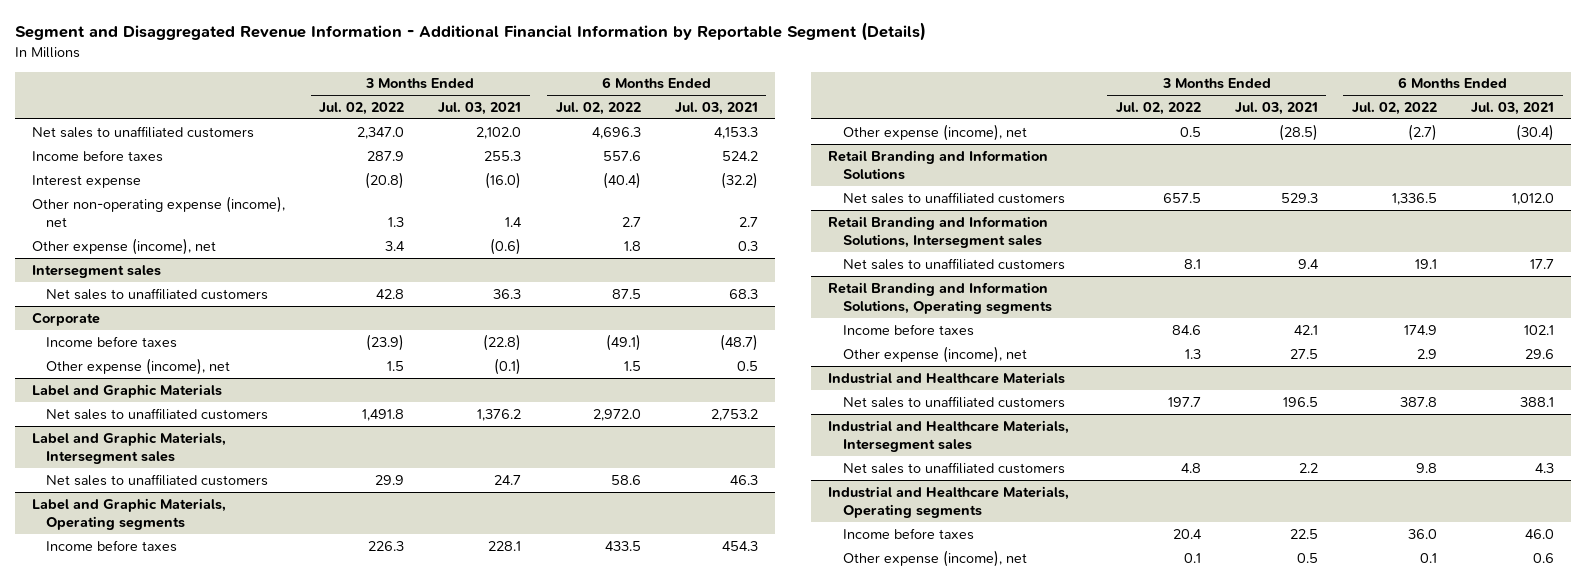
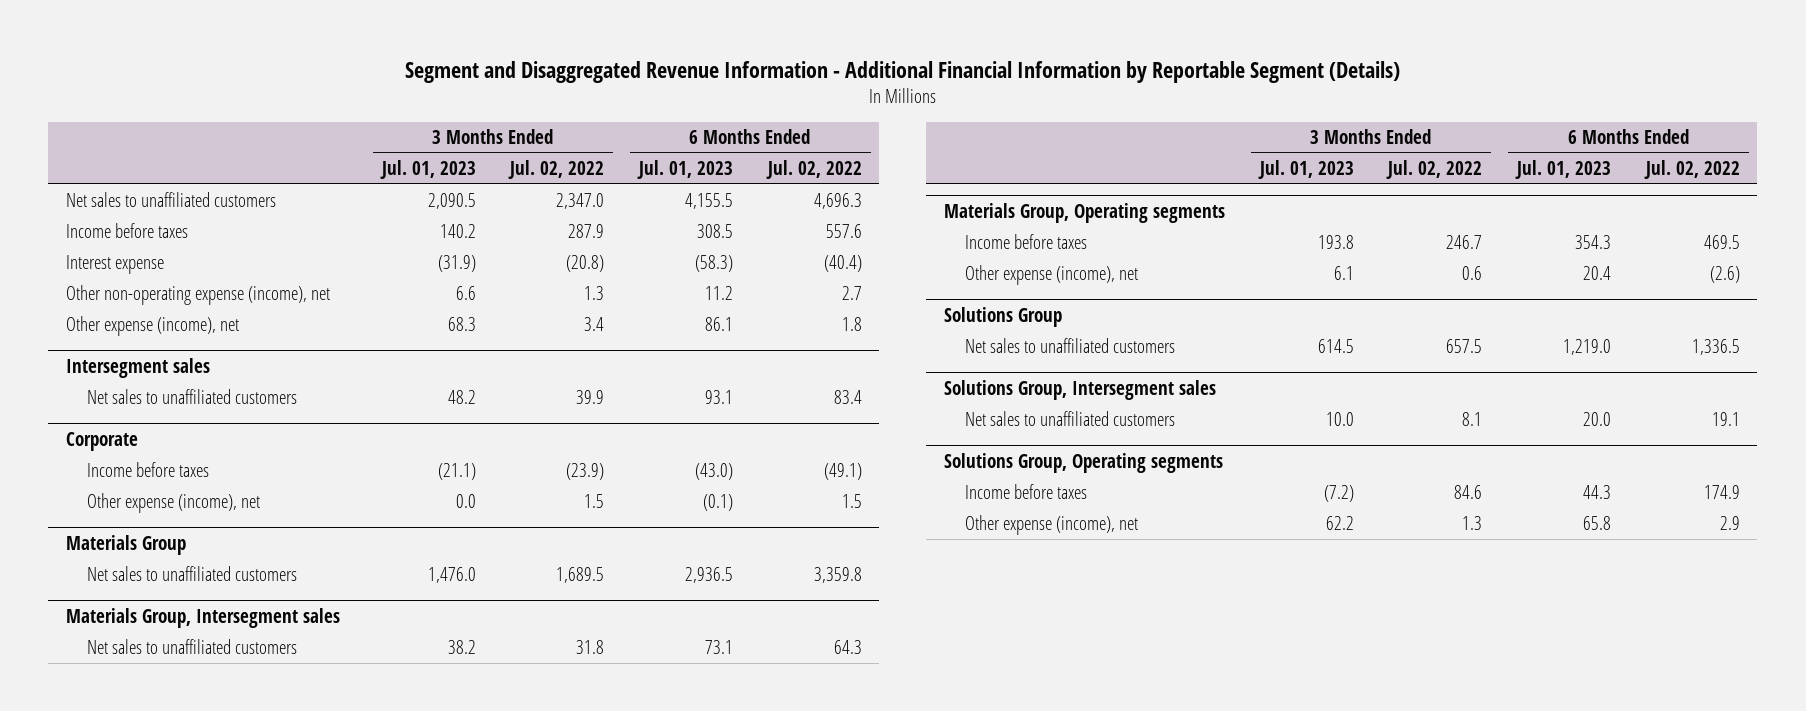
- | 3 Months Ended Jul. 02, 2022 | 3 Months Ended Jul. 03, 2021 | 6 Months Ended Jul. 02, 2022 | 6 Months Ended Jul. 03, 2021
+ | 3 Months Ended Jul. 01, 2023 | 3 Months Ended Jul. 02, 2022 | 6 Months Ended Jul. 01, 2023 | 6 Months Ended Jul. 02, 2022
@ Intersegment sales
- Net sales to unaffiliated customers | 42.8 | 36.3 | 87.5 | 68.3
+ Net sales to unaffiliated customers | 48.2 | 39.9 | 93.1 | 83.4
- Label and Graphic Materials
- Net sales to unaffiliated customers | 1,491.8 | 1,376.2 | 2,972.0 | 2,753.2
- Label and Graphic Materials, Intersegment sales
- Net sales to unaffiliated customers | 29.9 | 24.7 | 58.6 | 46.3
- Label and Graphic Materials, Operating segments
- Income before taxes | 226.3 | 228.1 | 433.5 | 454.3
- Other expense (income), net | 0.5 | (28.5) | (2.7) | (30.4)
- Retail Branding and Information Solutions
+ Materials Group
+ Net sales to unaffiliated customers | 1,476.0 | 1,689.5 | 2,936.5 | 3,359.8
+ Materials Group, Intersegment sales
+ Net sales to unaffiliated customers | 38.2 | 31.8 | 73.1 | 64.3
+ Materials Group, Operating segments
+ Income before taxes | 193.8 | 246.7 | 354.3 | 469.5
+ Other expense (income), net | 6.1 | 0.6 | 20.4 | (2.6)
+ Solutions Group
- Retail Branding and Information Solutions, Intersegment sales
+ Solutions Group, Intersegment sales
- Retail Branding and Information Solutions, Operating segments
+ Solutions Group, Operating segments
- Industrial and Healthcare Materials
- Net sales to unaffiliated customers | 197.7 | 196.5 | 387.8 | 388.1
- Industrial and Healthcare Materials, Intersegment sales
- Net sales to unaffiliated customers | 4.8 | 2.2 | 9.8 | 4.3
- Industrial and Healthcare Materials, Operating segments
- Income before taxes | 20.4 | 22.5 | 36.0 | 46.0
- Other expense (income), net | 0.1 | 0.5 | 0.1 | 0.6

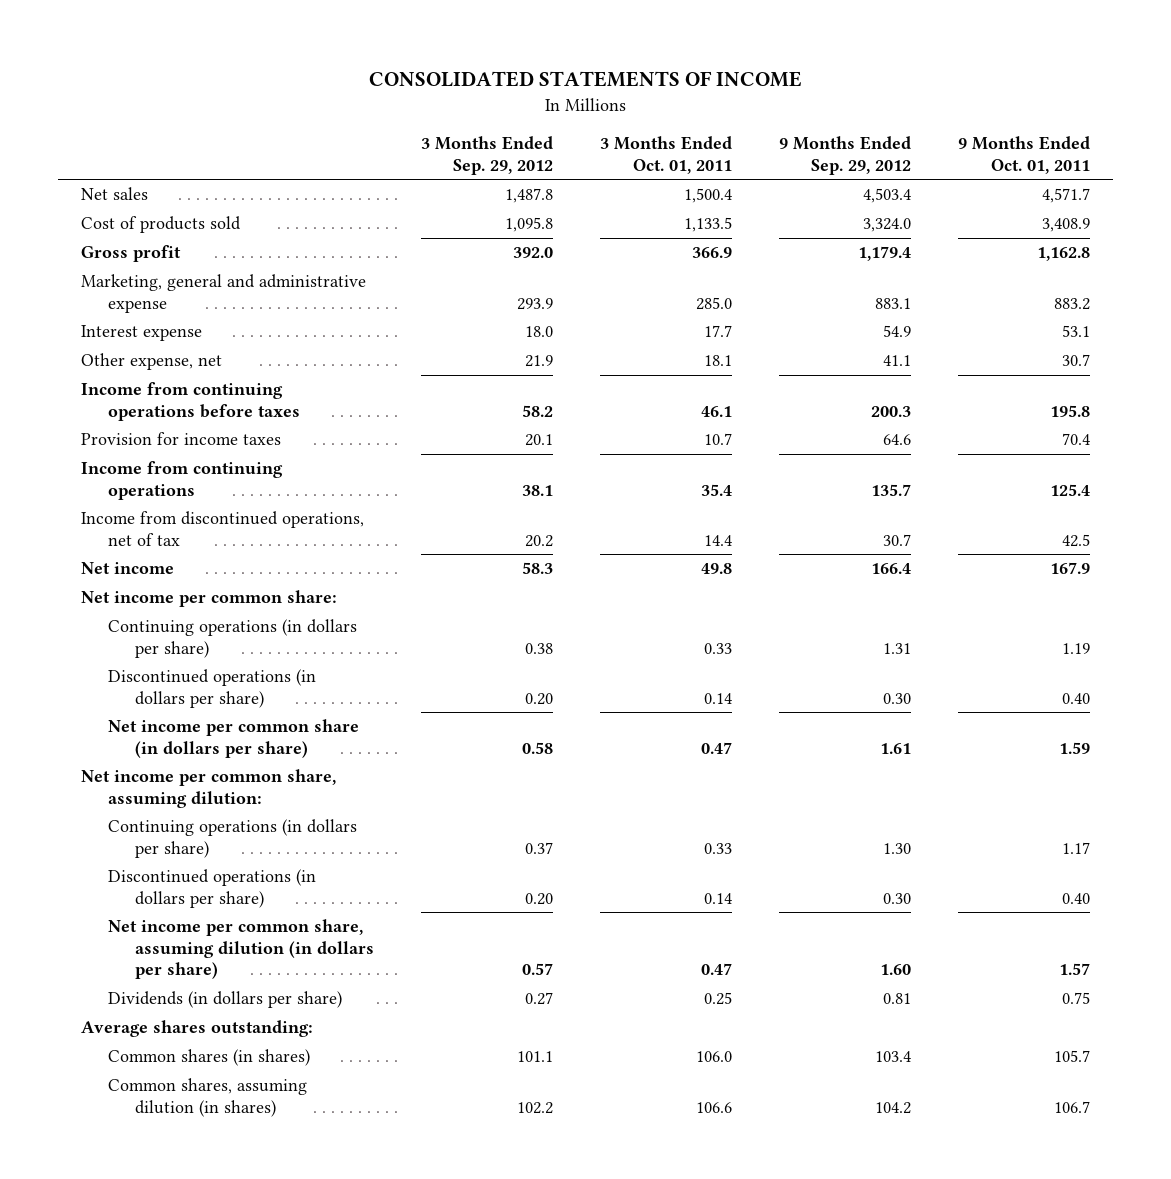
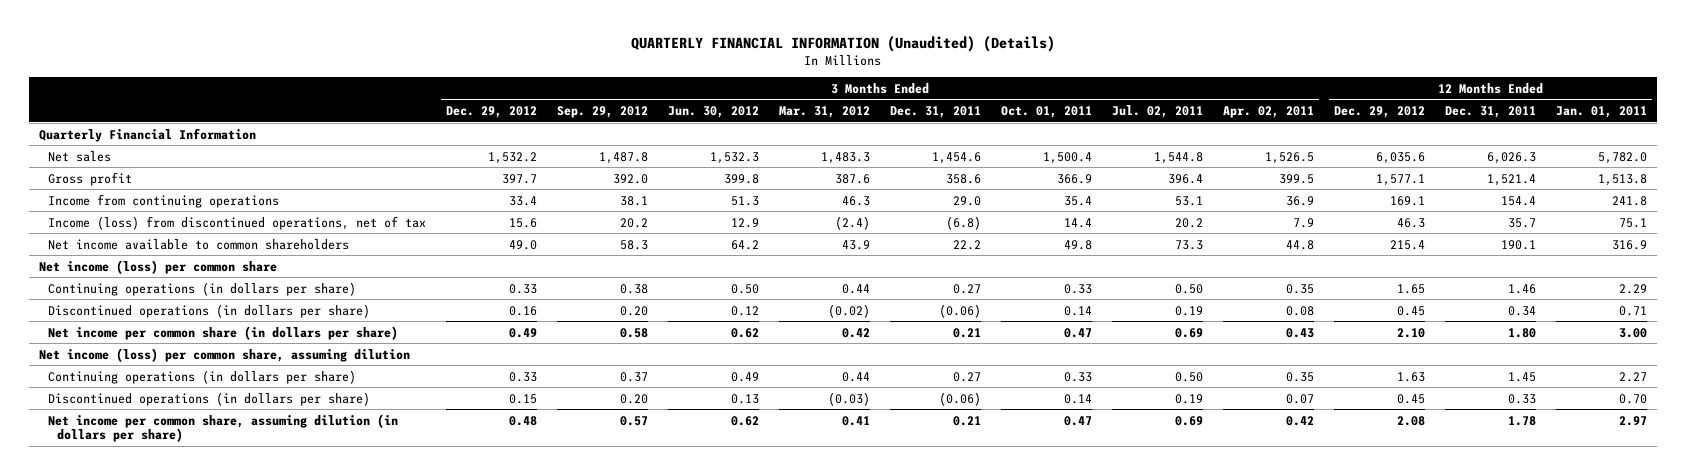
- CONSOLIDATED STATEMENTS OF INCOME
+ QUARTERLY FINANCIAL INFORMATION (Unaudited) (Details)
- | 3 Months Ended Sep. 29, 2012 | 3 Months Ended Oct. 01, 2011 | 9 Months Ended Sep. 29, 2012 | 9 Months Ended Oct. 01, 2011
+ | 3 Months Ended Dec. 29, 2012 | 3 Months Ended Sep. 29, 2012 | 3 Months Ended Jun. 30, 2012 | 3 Months Ended Mar. 31, 2012 | 3 Months Ended Dec. 31, 2011 | 3 Months Ended Oct. 01, 2011 | 3 Months Ended Jul. 02, 2011 | 3 Months Ended Apr. 02, 2011 | 12 Months Ended Dec. 29, 2012 | 12 Months Ended Dec. 31, 2011 | 12 Months Ended Jan. 01, 2011
+ Quarterly Financial Information
- Cost of products sold | 1,095.8 | 1,133.5 | 3,324.0 | 3,408.9
- Marketing, general and administrative expense | 293.9 | 285.0 | 883.1 | 883.2
- Interest expense | 18.0 | 17.7 | 54.9 | 53.1
- Other expense, net | 21.9 | 18.1 | 41.1 | 30.7
- Income from continuing operations before taxes | 58.2 | 46.1 | 200.3 | 195.8
- Provision for income taxes | 20.1 | 10.7 | 64.6 | 70.4
- Income from discontinued operations, net of tax | 20.2 | 14.4 | 30.7 | 42.5
- Net income | 58.3 | 49.8 | 166.4 | 167.9
- Net income per common share:
+ Income (loss) from discontinued operations, net of tax | 15.6 | 20.2 | 12.9 | (2.4) | (6.8) | 14.4 | 20.2 | 7.9 | 46.3 | 35.7 | 75.1
+ Net income available to common shareholders | 49.0 | 58.3 | 64.2 | 43.9 | 22.2 | 49.8 | 73.3 | 44.8 | 215.4 | 190.1 | 316.9
+ Net income (loss) per common share
- Net income per common share, assuming dilution:
+ Net income (loss) per common share, assuming dilution
- Dividends (in dollars per share) | 0.27 | 0.25 | 0.81 | 0.75
- Average shares outstanding:
- Common shares (in shares) | 101.1 | 106.0 | 103.4 | 105.7
- Common shares, assuming dilution (in shares) | 102.2 | 106.6 | 104.2 | 106.7

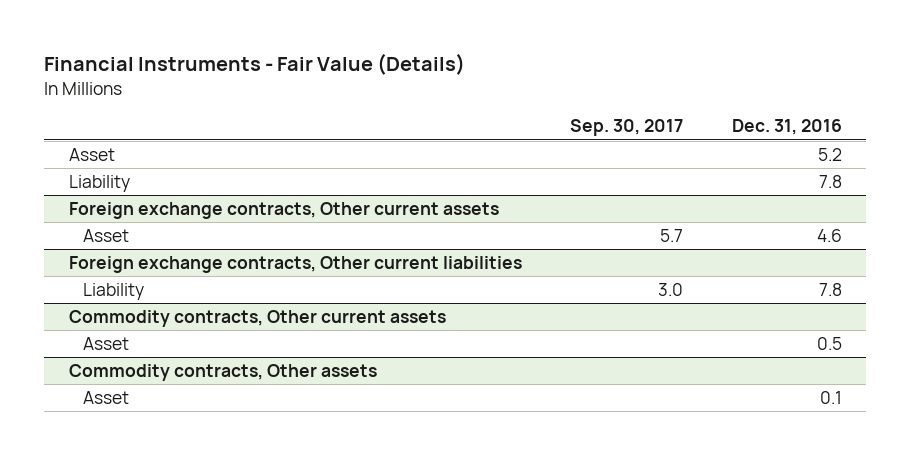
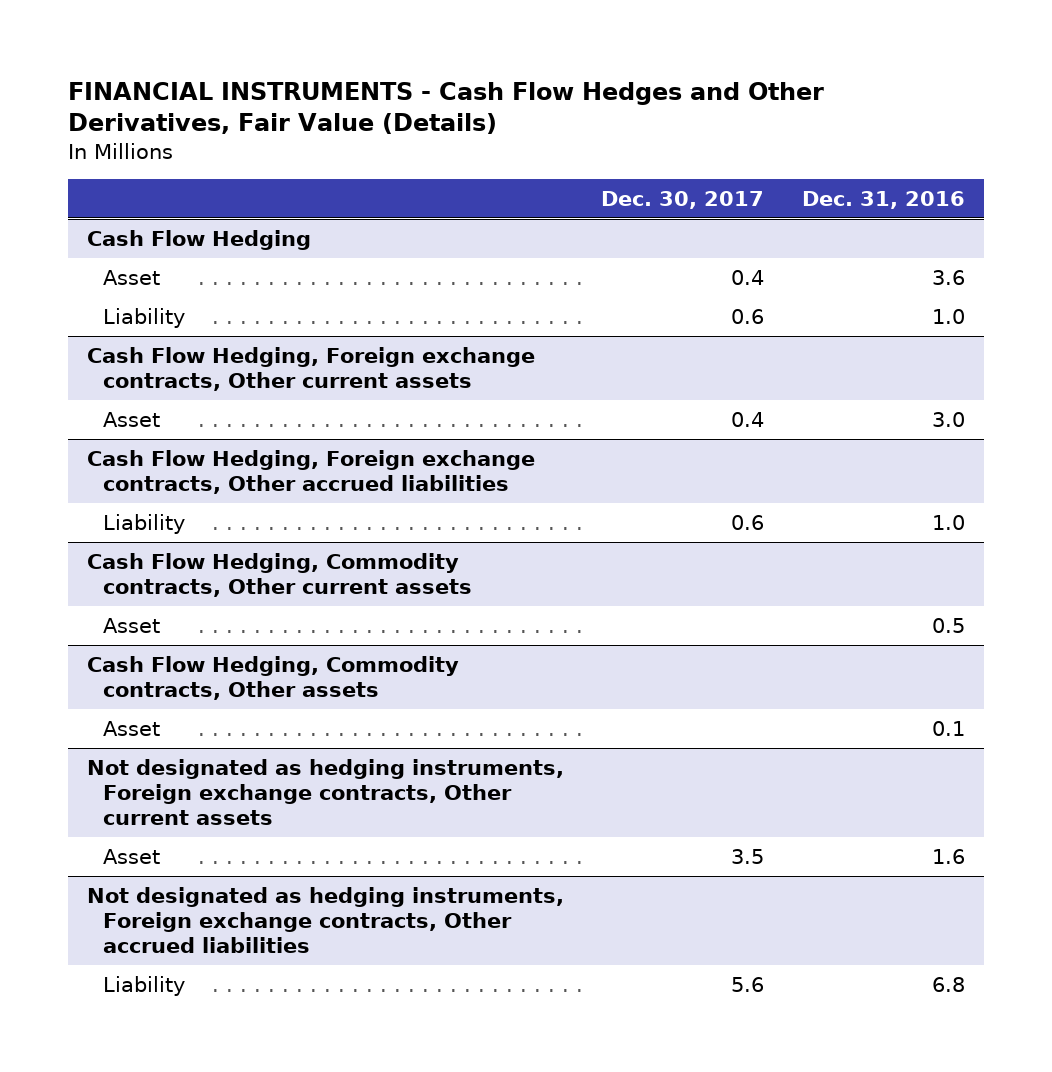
- Financial Instruments - Fair Value (Details)
+ FINANCIAL INSTRUMENTS - Cash Flow Hedges and Other Derivatives, Fair Value (Details)
- | Sep. 30, 2017 | Dec. 31, 2016
+ | Dec. 30, 2017 | Dec. 31, 2016
- Asset | | 5.2
- Liability | | 7.8
- Foreign exchange contracts, Other current assets
- Asset | 5.7 | 4.6
- Foreign exchange contracts, Other current liabilities
- Liability | 3.0 | 7.8
- Commodity contracts, Other current assets
+ Cash Flow Hedging
+ Asset | 0.4 | 3.6
+ Liability | 0.6 | 1.0
+ Cash Flow Hedging, Foreign exchange contracts, Other current assets
+ Asset | 0.4 | 3.0
+ Cash Flow Hedging, Foreign exchange contracts, Other accrued liabilities
+ Liability | 0.6 | 1.0
+ Cash Flow Hedging, Commodity contracts, Other current assets
- Commodity contracts, Other assets
+ Cash Flow Hedging, Commodity contracts, Other assets
+ Not designated as hedging instruments, Foreign exchange contracts, Other current assets
+ Asset | 3.5 | 1.6
+ Not designated as hedging instruments, Foreign exchange contracts, Other accrued liabilities
+ Liability | 5.6 | 6.8

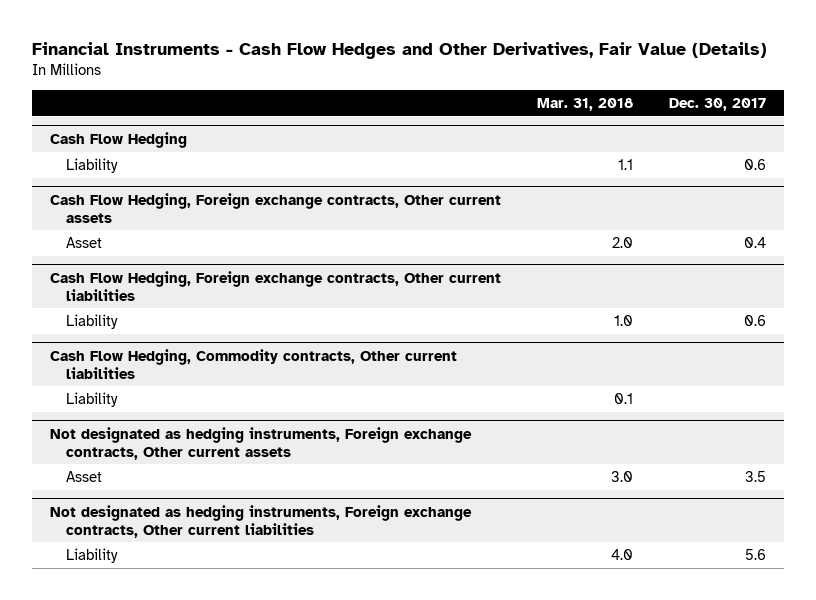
- FINANCIAL INSTRUMENTS - Cash Flow Hedges and Other Derivatives, Fair Value (Details)
+ Financial Instruments - Cash Flow Hedges and Other Derivatives, Fair Value (Details)
- | Dec. 30, 2017 | Dec. 31, 2016
+ | Mar. 31, 2018 | Dec. 30, 2017
@ Cash Flow Hedging
- Asset | 0.4 | 3.6
- Cash Flow Hedging, Foreign exchange contracts, Other accrued liabilities
+ Cash Flow Hedging, Foreign exchange contracts, Other current liabilities
- Cash Flow Hedging, Commodity contracts, Other current assets
- Asset | | 0.5
- Cash Flow Hedging, Commodity contracts, Other assets
- Asset | | 0.1
+ Cash Flow Hedging, Commodity contracts, Other current liabilities
+ Liability | 0.1 |
- Not designated as hedging instruments, Foreign exchange contracts, Other accrued liabilities
+ Not designated as hedging instruments, Foreign exchange contracts, Other current liabilities

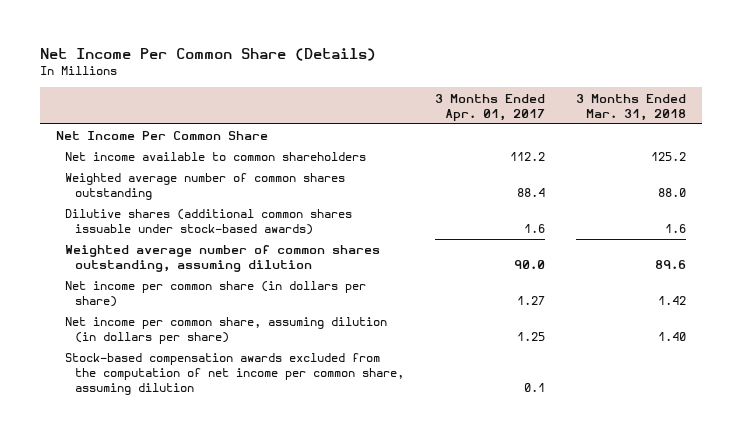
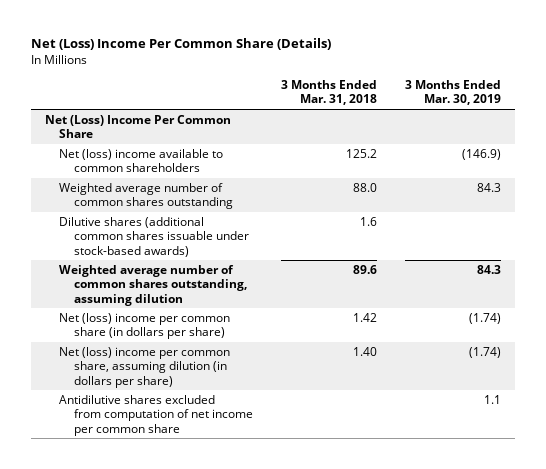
- Net Income Per Common Share (Details)
+ Net (Loss) Income Per Common Share (Details)
- | 3 Months Ended Apr. 01, 2017 | 3 Months Ended Mar. 31, 2018
+ | 3 Months Ended Mar. 31, 2018 | 3 Months Ended Mar. 30, 2019
- Net Income Per Common Share
- Net income available to common shareholders | 112.2 | 125.2
+ Net (Loss) Income Per Common Share
+ Net (loss) income available to common shareholders | 125.2 | (146.9)
- Net income per common share (in dollars per share) | 1.27 | 1.42
- Net income per common share, assuming dilution (in dollars per share) | 1.25 | 1.40
- Stock-based compensation awards excluded from the computation of net income per common share, assuming dilution | 0.1 |
+ Net (loss) income per common share (in dollars per share) | 1.42 | (1.74)
+ Net (loss) income per common share, assuming dilution (in dollars per share) | 1.40 | (1.74)
+ Antidilutive shares excluded from computation of net income per common share | | 1.1

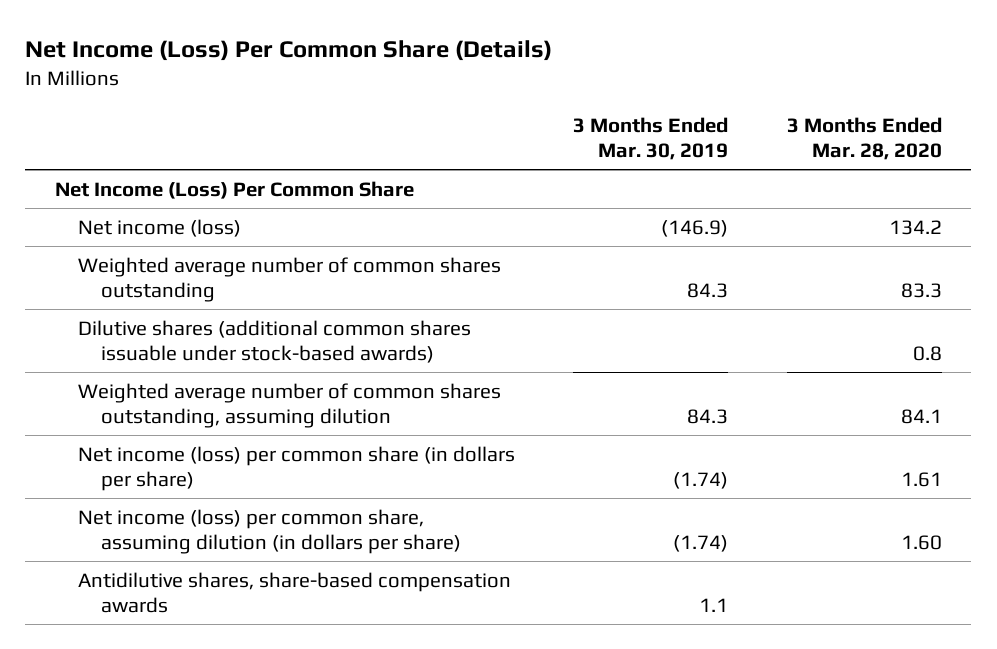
- Net (Loss) Income Per Common Share (Details)
+ Net Income (Loss) Per Common Share (Details)
- | 3 Months Ended Mar. 31, 2018 | 3 Months Ended Mar. 30, 2019
+ | 3 Months Ended Mar. 30, 2019 | 3 Months Ended Mar. 28, 2020
- Net (Loss) Income Per Common Share
- Net (loss) income available to common shareholders | 125.2 | (146.9)
+ Net Income (Loss) Per Common Share
+ Net income (loss) | (146.9) | 134.2
- Net (loss) income per common share (in dollars per share) | 1.42 | (1.74)
- Net (loss) income per common share, assuming dilution (in dollars per share) | 1.40 | (1.74)
- Antidilutive shares excluded from computation of net income per common share | | 1.1
+ Net income (loss) per common share (in dollars per share) | (1.74) | 1.61
+ Net income (loss) per common share, assuming dilution (in dollars per share) | (1.74) | 1.60
+ Antidilutive shares, share-based compensation awards | 1.1 |

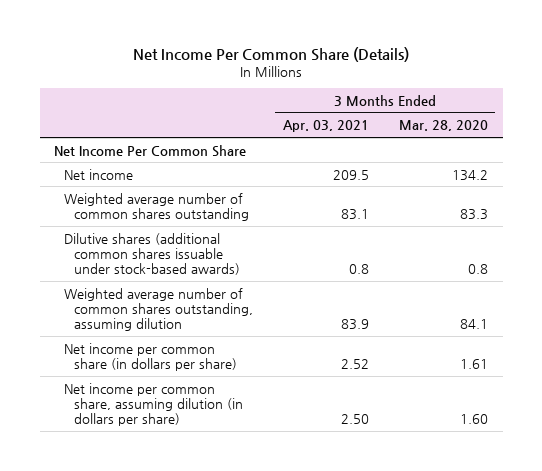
- Net Income (Loss) Per Common Share (Details)
+ Net Income Per Common Share (Details)
- | 3 Months Ended Mar. 30, 2019 | 3 Months Ended Mar. 28, 2020
+ | 3 Months Ended Apr. 03, 2021 | 3 Months Ended Mar. 28, 2020
- Net Income (Loss) Per Common Share
- Net income (loss) | (146.9) | 134.2
+ Net Income Per Common Share
+ Net income | 209.5 | 134.2
- Net income (loss) per common share (in dollars per share) | (1.74) | 1.61
- Net income (loss) per common share, assuming dilution (in dollars per share) | (1.74) | 1.60
- Antidilutive shares, share-based compensation awards | 1.1 |
+ Net income per common share (in dollars per share) | 2.52 | 1.61
+ Net income per common share, assuming dilution (in dollars per share) | 2.50 | 1.60

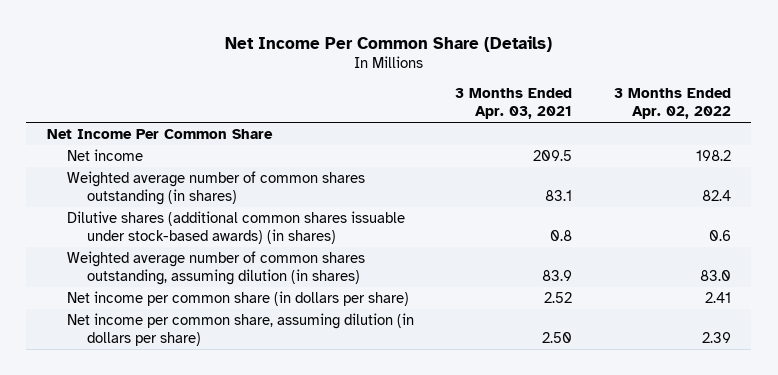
- | 3 Months Ended Apr. 03, 2021 | 3 Months Ended Mar. 28, 2020
+ | 3 Months Ended Apr. 03, 2021 | 3 Months Ended Apr. 02, 2022
- Weighted average number of common shares outstanding | 83.1 | 83.3
- Dilutive shares (additional common shares issuable under stock-based awards) | 0.8 | 0.8
- Weighted average number of common shares outstanding, assuming dilution | 83.9 | 84.1
+ Weighted average number of common shares outstanding (in shares) | 83.1 | 82.4
+ Dilutive shares (additional common shares issuable under stock-based awards) (in shares) | 0.8 | 0.6
+ Weighted average number of common shares outstanding, assuming dilution (in shares) | 83.9 | 83.0

